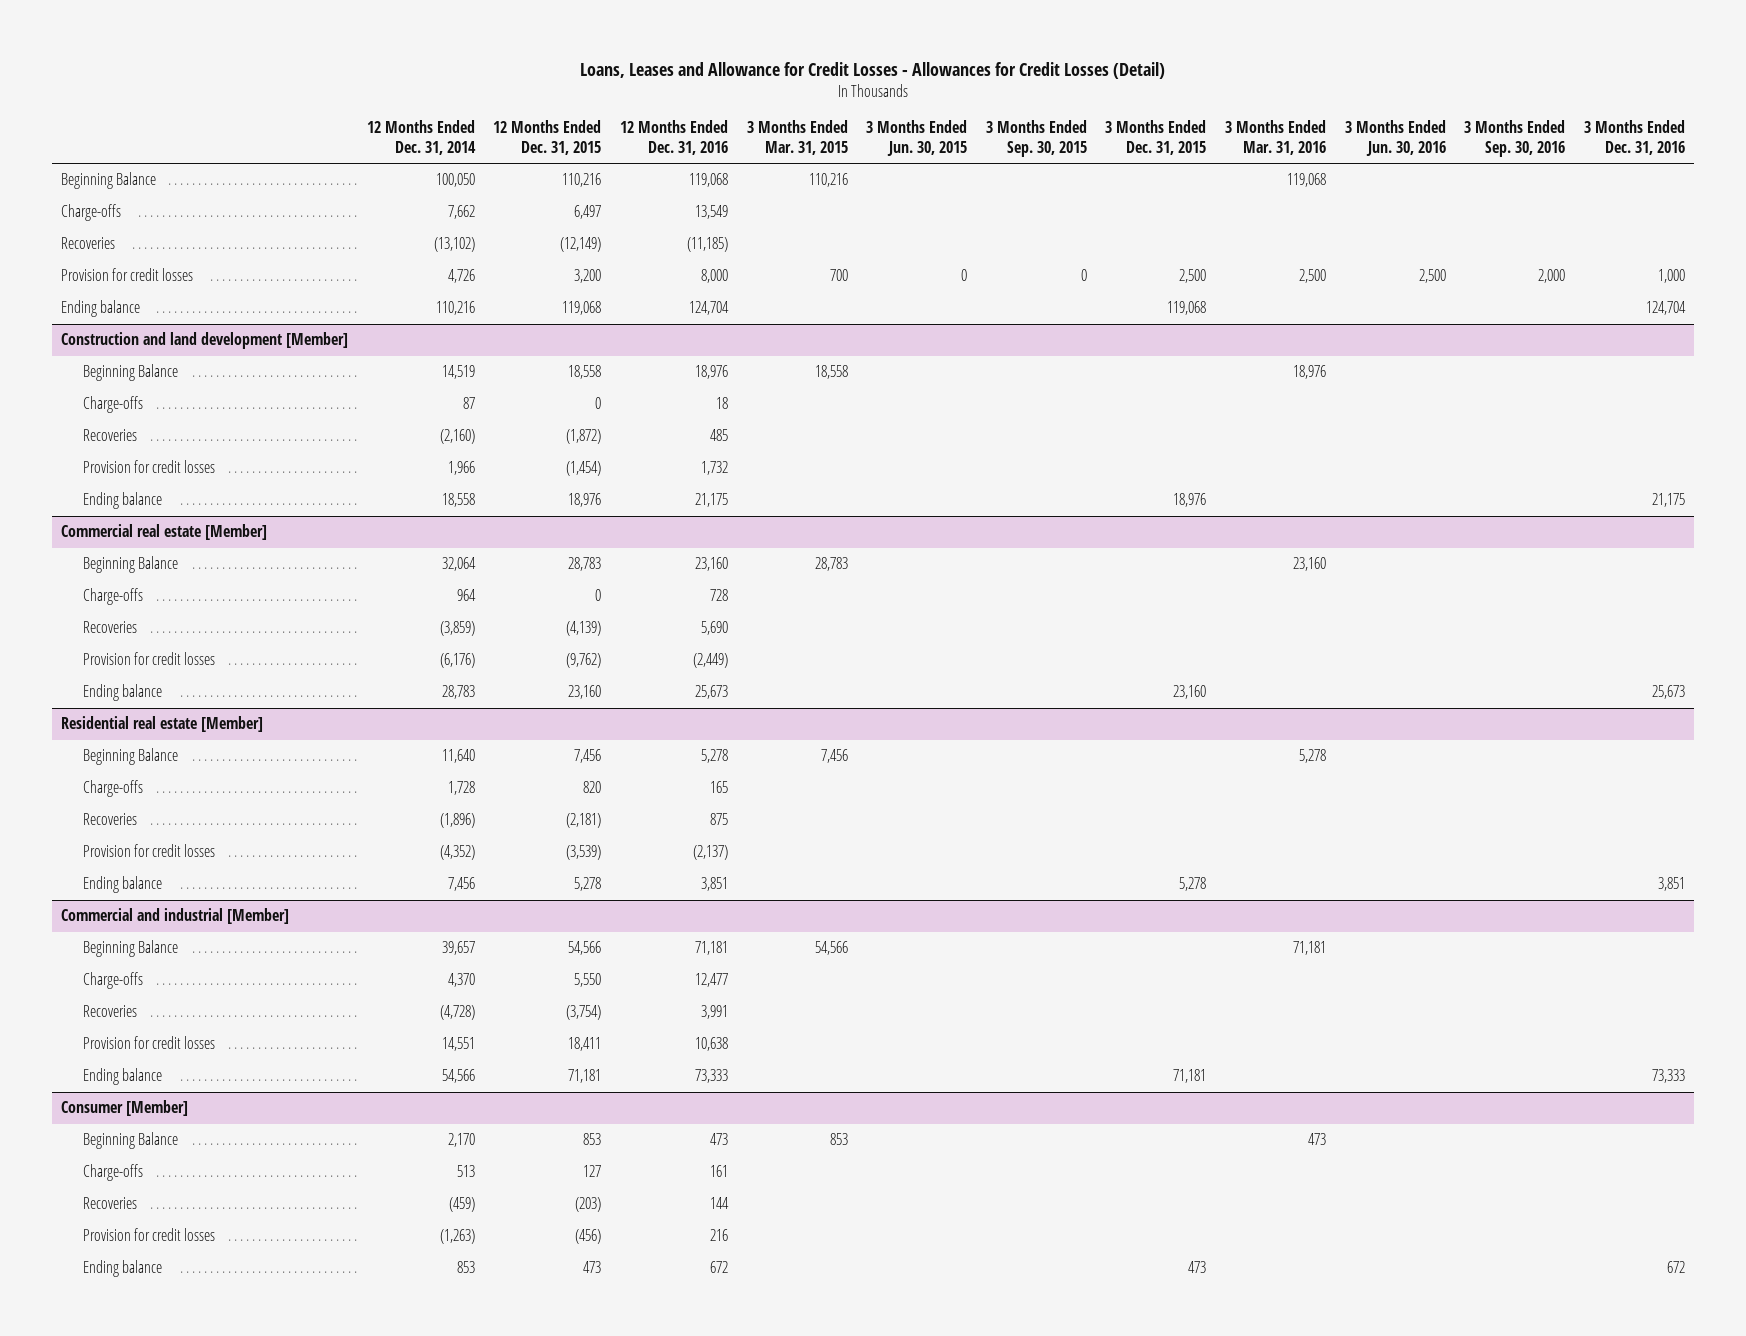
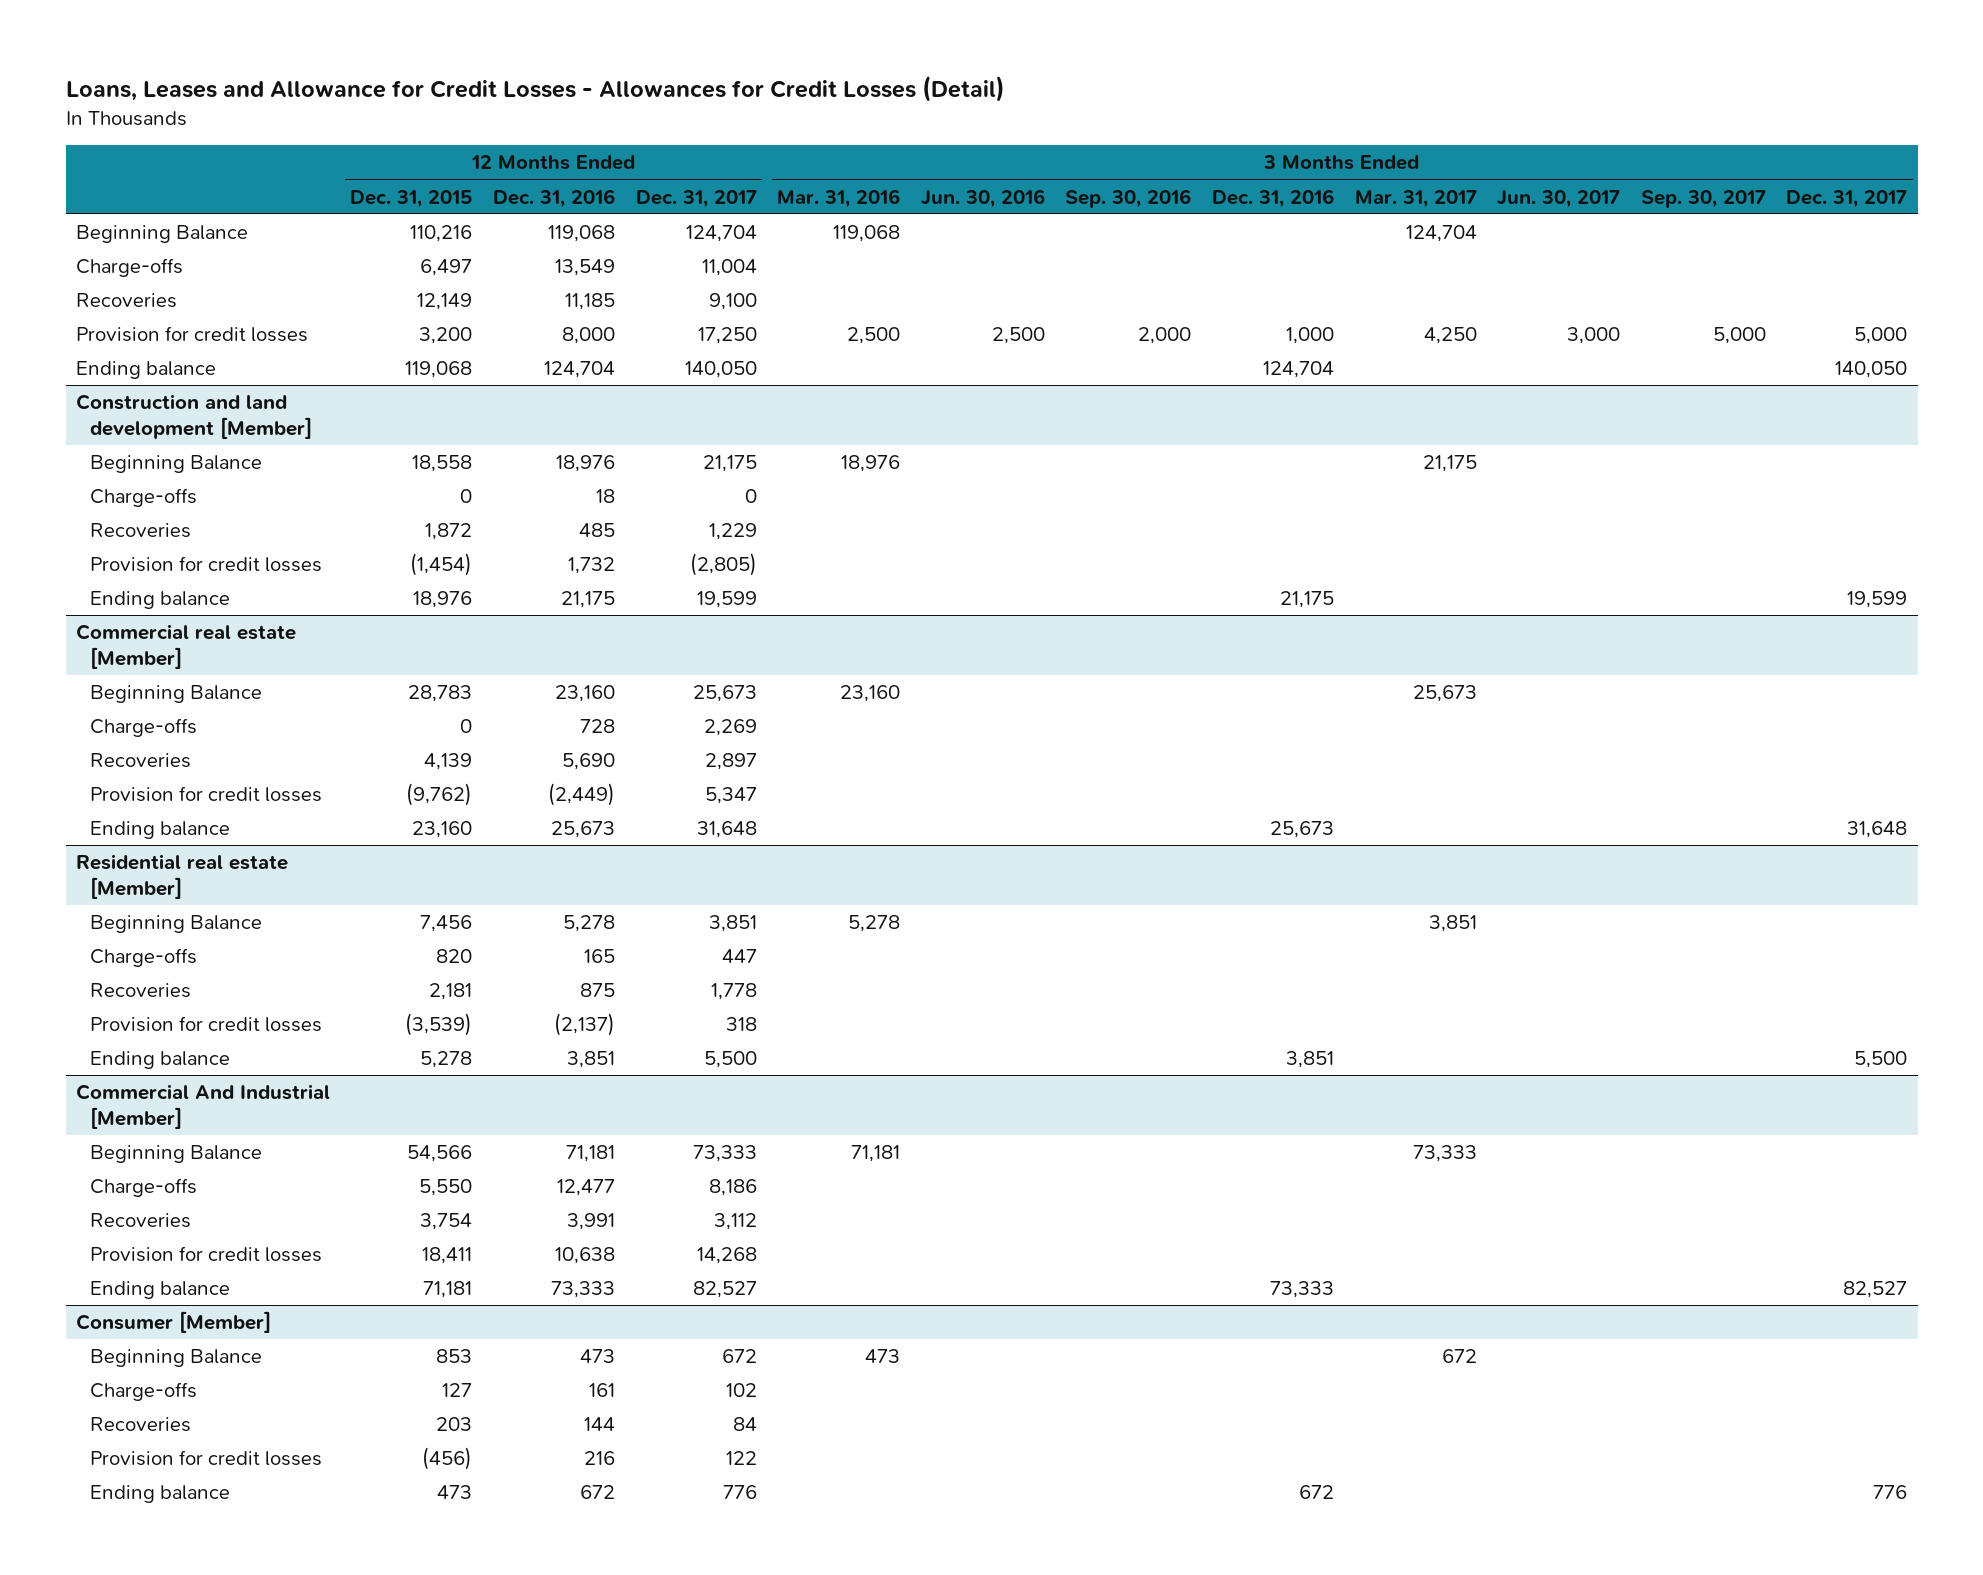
- | 12 Months Ended Dec. 31, 2014 | 12 Months Ended Dec. 31, 2015 | 12 Months Ended Dec. 31, 2016 | 3 Months Ended Mar. 31, 2015 | 3 Months Ended Jun. 30, 2015 | 3 Months Ended Sep. 30, 2015 | 3 Months Ended Dec. 31, 2015 | 3 Months Ended Mar. 31, 2016 | 3 Months Ended Jun. 30, 2016 | 3 Months Ended Sep. 30, 2016 | 3 Months Ended Dec. 31, 2016
+ | 12 Months Ended Dec. 31, 2015 | 12 Months Ended Dec. 31, 2016 | 12 Months Ended Dec. 31, 2017 | 3 Months Ended Mar. 31, 2016 | 3 Months Ended Jun. 30, 2016 | 3 Months Ended Sep. 30, 2016 | 3 Months Ended Dec. 31, 2016 | 3 Months Ended Mar. 31, 2017 | 3 Months Ended Jun. 30, 2017 | 3 Months Ended Sep. 30, 2017 | 3 Months Ended Dec. 31, 2017
- Recoveries | (13,102) | (12,149) | (11,185) | | | | | | | |
+ Recoveries | 12,149 | 11,185 | 9,100 | | | | | | | |
@ Construction and land development [Member]
- Recoveries | (2,160) | (1,872) | 485 | | | | | | | |
+ Recoveries | 1,872 | 485 | 1,229 | | | | | | | |
@ Commercial real estate [Member]
- Recoveries | (3,859) | (4,139) | 5,690 | | | | | | | |
+ Recoveries | 4,139 | 5,690 | 2,897 | | | | | | | |
@ Residential real estate [Member]
- Recoveries | (1,896) | (2,181) | 875 | | | | | | | |
+ Recoveries | 2,181 | 875 | 1,778 | | | | | | | |
- Commercial and industrial [Member]
+ Commercial And Industrial [Member]
- Recoveries | (4,728) | (3,754) | 3,991 | | | | | | | |
+ Recoveries | 3,754 | 3,991 | 3,112 | | | | | | | |
@ Consumer [Member]
- Recoveries | (459) | (203) | 144 | | | | | | | |
+ Recoveries | 203 | 144 | 84 | | | | | | | |

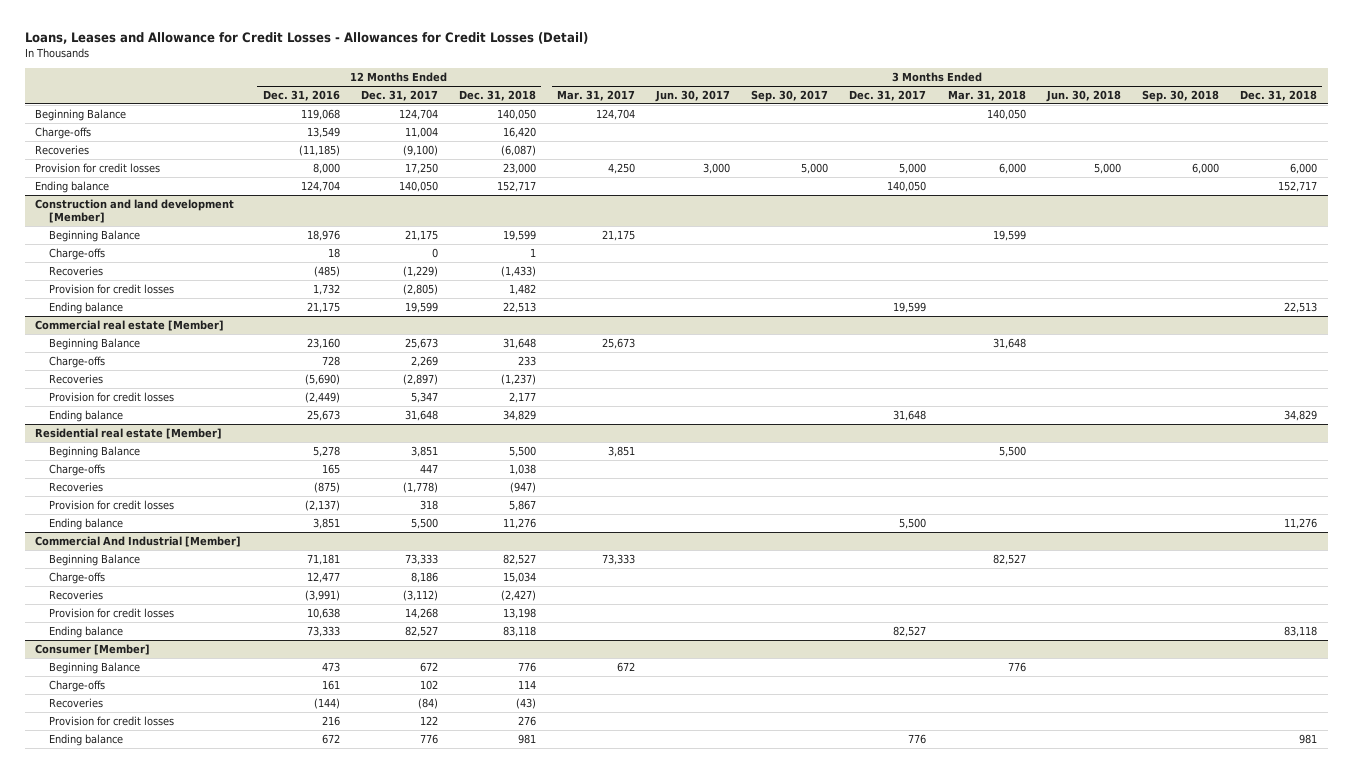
- | 12 Months Ended Dec. 31, 2015 | 12 Months Ended Dec. 31, 2016 | 12 Months Ended Dec. 31, 2017 | 3 Months Ended Mar. 31, 2016 | 3 Months Ended Jun. 30, 2016 | 3 Months Ended Sep. 30, 2016 | 3 Months Ended Dec. 31, 2016 | 3 Months Ended Mar. 31, 2017 | 3 Months Ended Jun. 30, 2017 | 3 Months Ended Sep. 30, 2017 | 3 Months Ended Dec. 31, 2017
+ | 12 Months Ended Dec. 31, 2016 | 12 Months Ended Dec. 31, 2017 | 12 Months Ended Dec. 31, 2018 | 3 Months Ended Mar. 31, 2017 | 3 Months Ended Jun. 30, 2017 | 3 Months Ended Sep. 30, 2017 | 3 Months Ended Dec. 31, 2017 | 3 Months Ended Mar. 31, 2018 | 3 Months Ended Jun. 30, 2018 | 3 Months Ended Sep. 30, 2018 | 3 Months Ended Dec. 31, 2018
- Recoveries | 12,149 | 11,185 | 9,100 | | | | | | | |
+ Recoveries | (11,185) | (9,100) | (6,087) | | | | | | | |
@ Construction and land development [Member]
- Recoveries | 1,872 | 485 | 1,229 | | | | | | | |
+ Recoveries | (485) | (1,229) | (1,433) | | | | | | | |
@ Commercial real estate [Member]
- Recoveries | 4,139 | 5,690 | 2,897 | | | | | | | |
+ Recoveries | (5,690) | (2,897) | (1,237) | | | | | | | |
@ Residential real estate [Member]
- Recoveries | 2,181 | 875 | 1,778 | | | | | | | |
+ Recoveries | (875) | (1,778) | (947) | | | | | | | |
@ Commercial And Industrial [Member]
- Recoveries | 3,754 | 3,991 | 3,112 | | | | | | | |
+ Recoveries | (3,991) | (3,112) | (2,427) | | | | | | | |
@ Consumer [Member]
- Recoveries | 203 | 144 | 84 | | | | | | | |
+ Recoveries | (144) | (84) | (43) | | | | | | | |

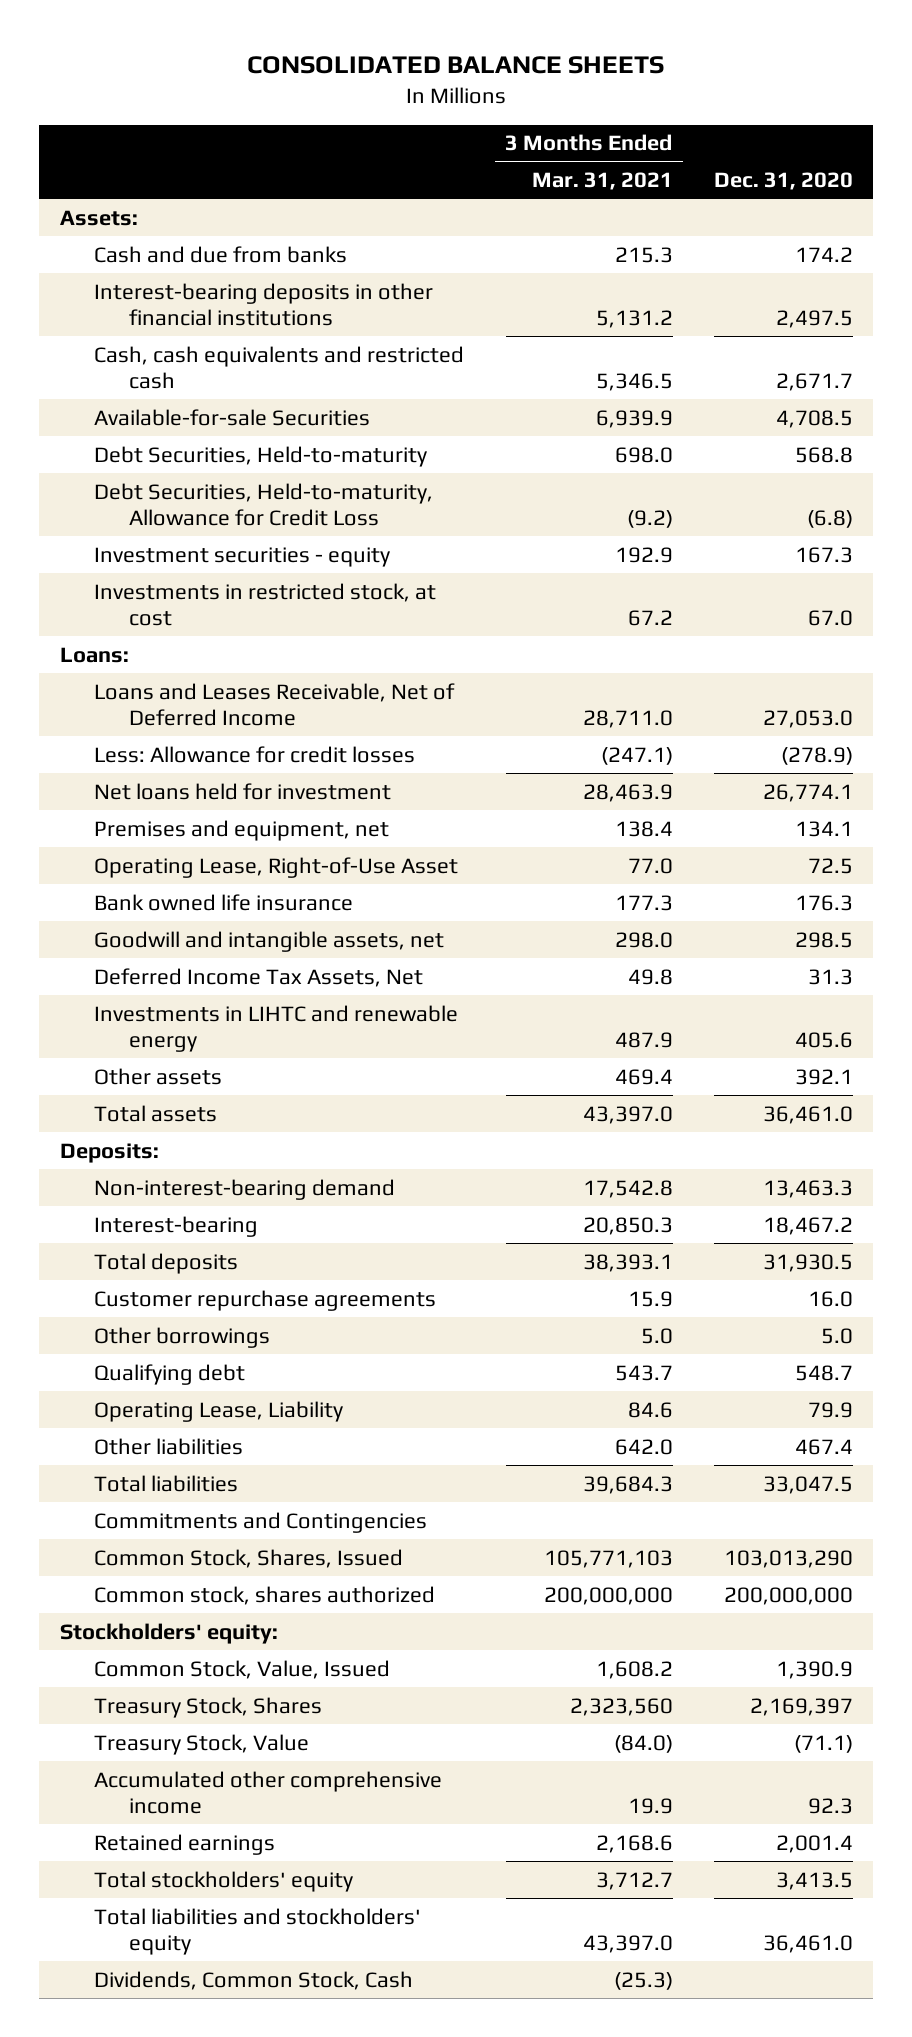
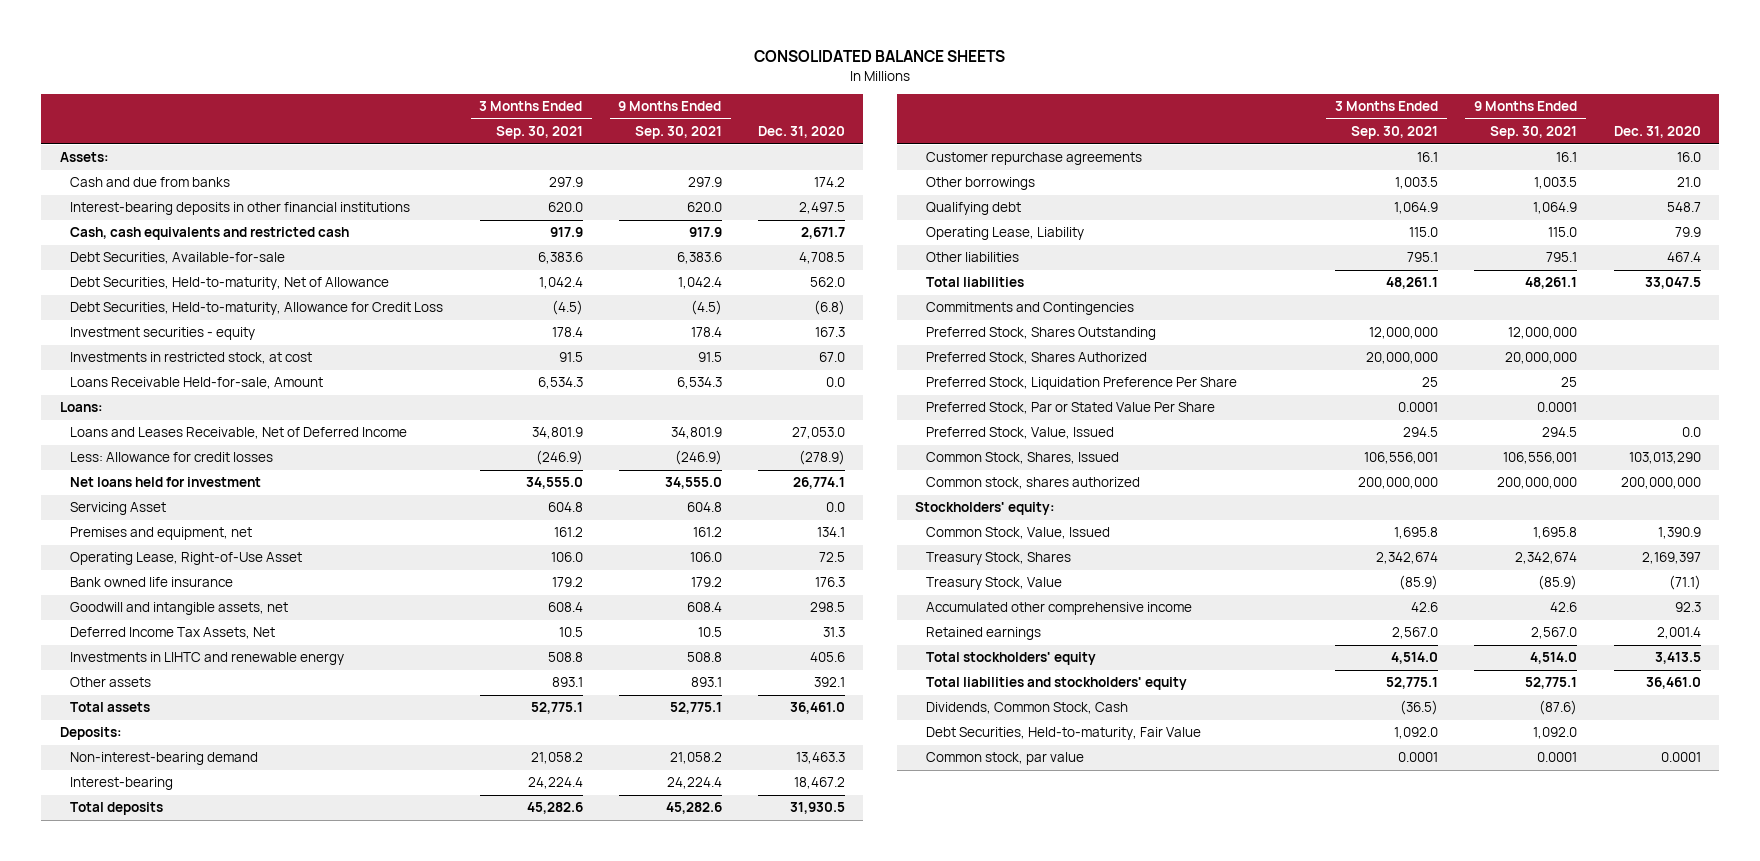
- | 3 Months Ended Mar. 31, 2021 | Dec. 31, 2020
+ | 3 Months Ended Sep. 30, 2021 | 9 Months Ended Sep. 30, 2021 | Dec. 31, 2020
- Available-for-sale Securities | 6,939.9 | 4,708.5
- Debt Securities, Held-to-maturity | 698.0 | 568.8
+ Debt Securities, Available-for-sale | 6,383.6 | 6,383.6 | 4,708.5
+ Debt Securities, Held-to-maturity, Net of Allowance | 1,042.4 | 1,042.4 | 562.0
+ Loans Receivable Held-for-sale, Amount | 6,534.3 | 6,534.3 | 0.0
+ Servicing Asset | 604.8 | 604.8 | 0.0
- Other borrowings | 5.0 | 5.0
+ Other borrowings | 1,003.5 | 1,003.5 | 21.0
+ Preferred Stock, Shares Outstanding | 12,000,000 | 12,000,000 |
+ Preferred Stock, Shares Authorized | 20,000,000 | 20,000,000 |
+ Preferred Stock, Liquidation Preference Per Share | 25 | 25 |
+ Preferred Stock, Par or Stated Value Per Share | 0.0001 | 0.0001 |
+ Preferred Stock, Value, Issued | 294.5 | 294.5 | 0.0
+ Debt Securities, Held-to-maturity, Fair Value | 1,092.0 | 1,092.0 |
+ Common stock, par value | 0.0001 | 0.0001 | 0.0001

